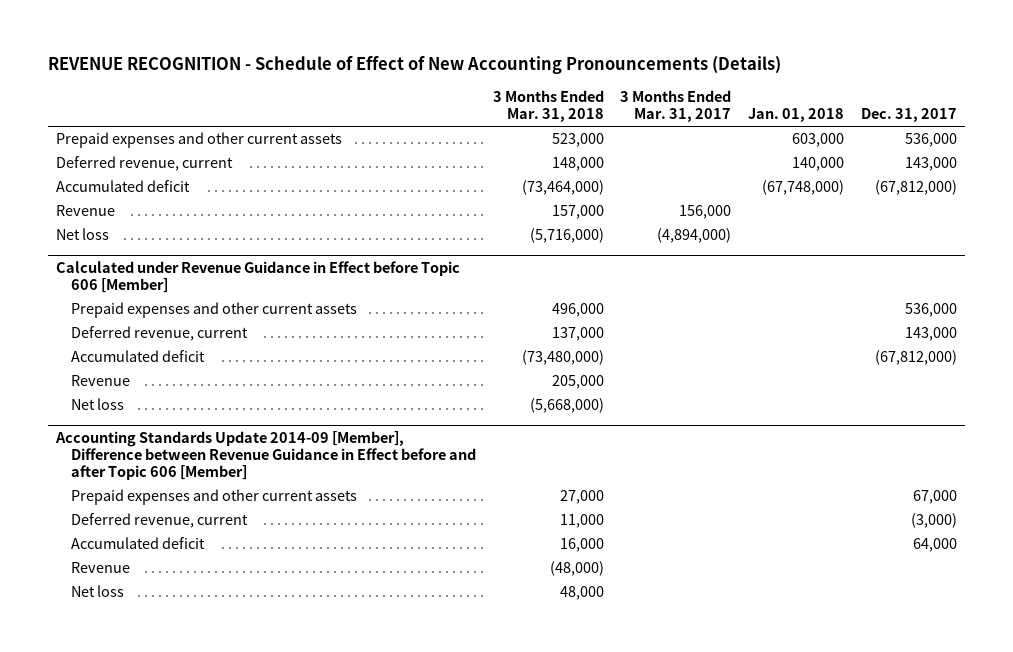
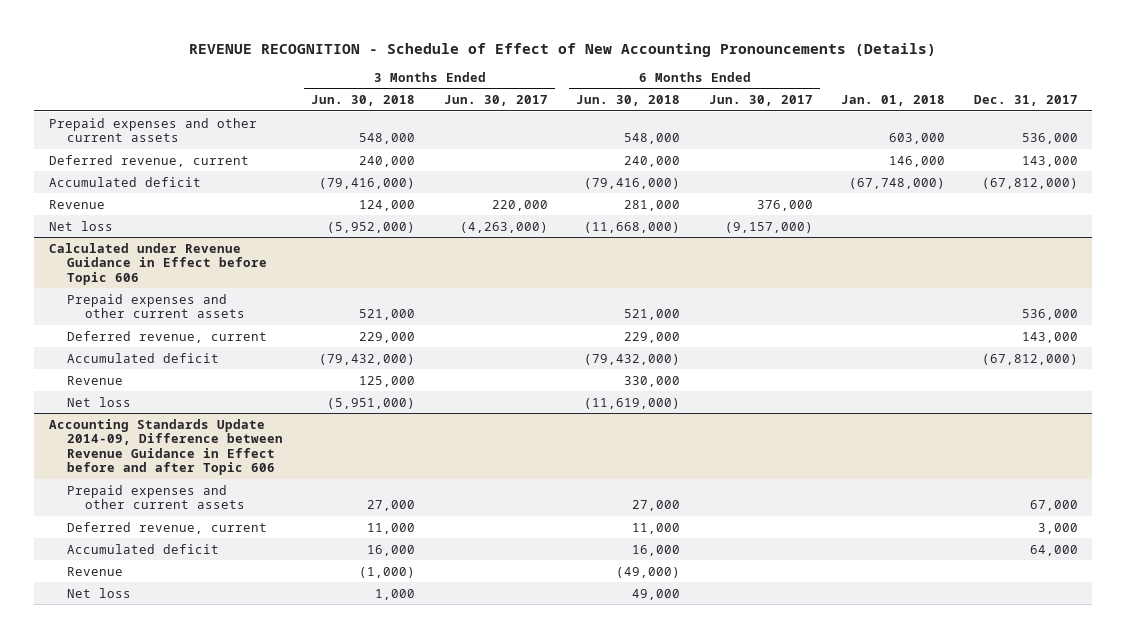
- | 3 Months Ended Mar. 31, 2018 | 3 Months Ended Mar. 31, 2017 | Jan. 01, 2018 | Dec. 31, 2017
+ | 3 Months Ended Jun. 30, 2018 | 3 Months Ended Jun. 30, 2017 | 6 Months Ended Jun. 30, 2018 | 6 Months Ended Jun. 30, 2017 | Jan. 01, 2018 | Dec. 31, 2017
- Deferred revenue, current | 148,000 | | 140,000 | 143,000
+ Deferred revenue, current | 240,000 | | 240,000 | | 146,000 | 143,000
- Calculated under Revenue Guidance in Effect before Topic 606 [Member]
+ Calculated under Revenue Guidance in Effect before Topic 606
- Accounting Standards Update 2014-09 [Member], Difference between Revenue Guidance in Effect before and after Topic 606 [Member]
+ Accounting Standards Update 2014-09, Difference between Revenue Guidance in Effect before and after Topic 606
- Deferred revenue, current | 11,000 | | | (3,000)
+ Deferred revenue, current | 11,000 | | 11,000 | | | 3,000

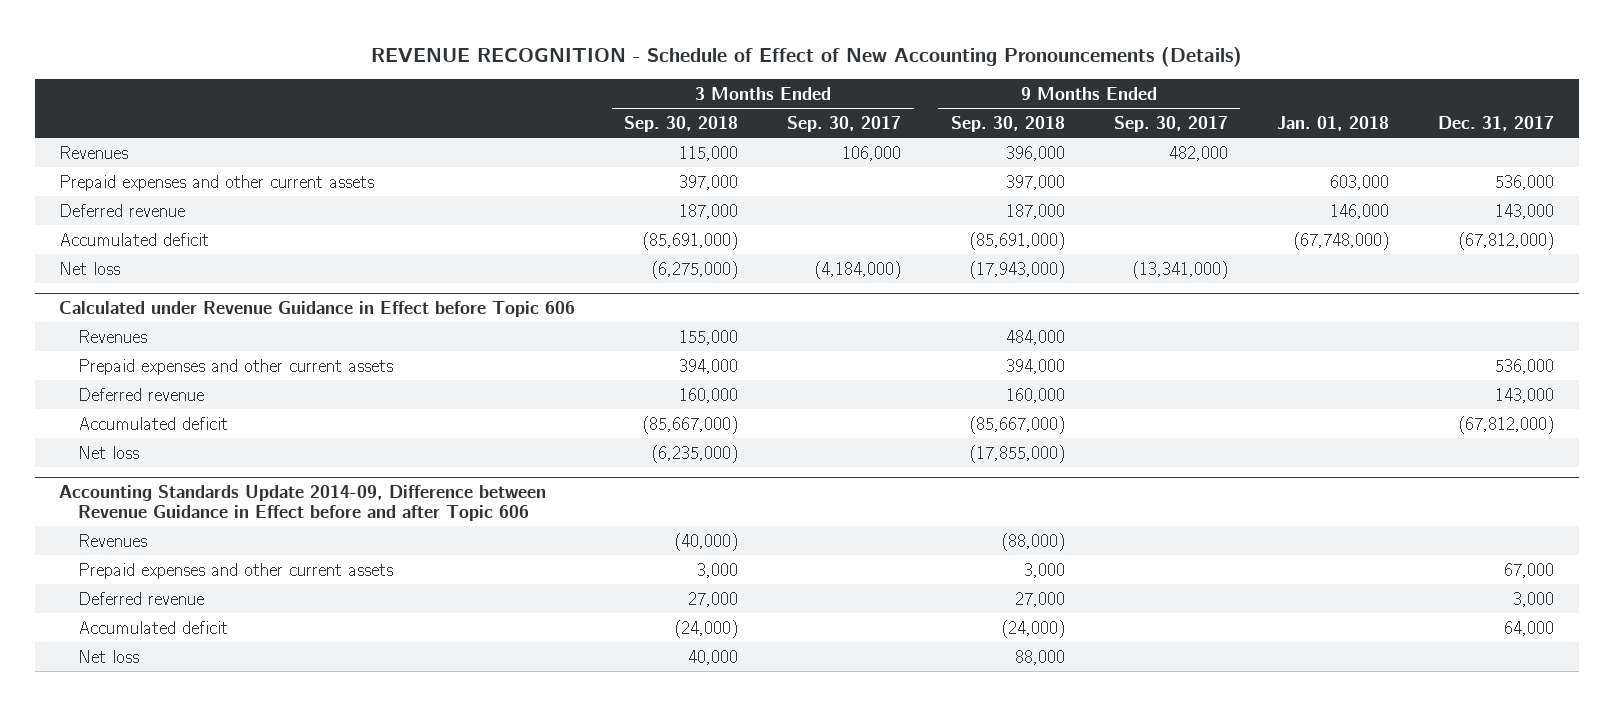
- | 3 Months Ended Jun. 30, 2018 | 3 Months Ended Jun. 30, 2017 | 6 Months Ended Jun. 30, 2018 | 6 Months Ended Jun. 30, 2017 | Jan. 01, 2018 | Dec. 31, 2017
+ | 3 Months Ended Sep. 30, 2018 | 3 Months Ended Sep. 30, 2017 | 9 Months Ended Sep. 30, 2018 | 9 Months Ended Sep. 30, 2017 | Jan. 01, 2018 | Dec. 31, 2017
+ Revenues | 115,000 | 106,000 | 396,000 | 482,000 | |
- Deferred revenue, current | 240,000 | | 240,000 | | 146,000 | 143,000
+ Deferred revenue | 187,000 | | 187,000 | | 146,000 | 143,000
- Revenue | 124,000 | 220,000 | 281,000 | 376,000 | |
@ Calculated under Revenue Guidance in Effect before Topic 606
+ Revenues | 155,000 | | 484,000 | | |
- Deferred revenue, current | 229,000 | | 229,000 | | | 143,000
+ Deferred revenue | 160,000 | | 160,000 | | | 143,000
- Revenue | 125,000 | | 330,000 | | |
@ Accounting Standards Update 2014-09, Difference between Revenue Guidance in Effect before and after Topic 606
+ Revenues | (40,000) | | (88,000) | | |
- Deferred revenue, current | 11,000 | | 11,000 | | | 3,000
+ Deferred revenue | 27,000 | | 27,000 | | | 3,000
- Revenue | (1,000) | | (49,000) | | |

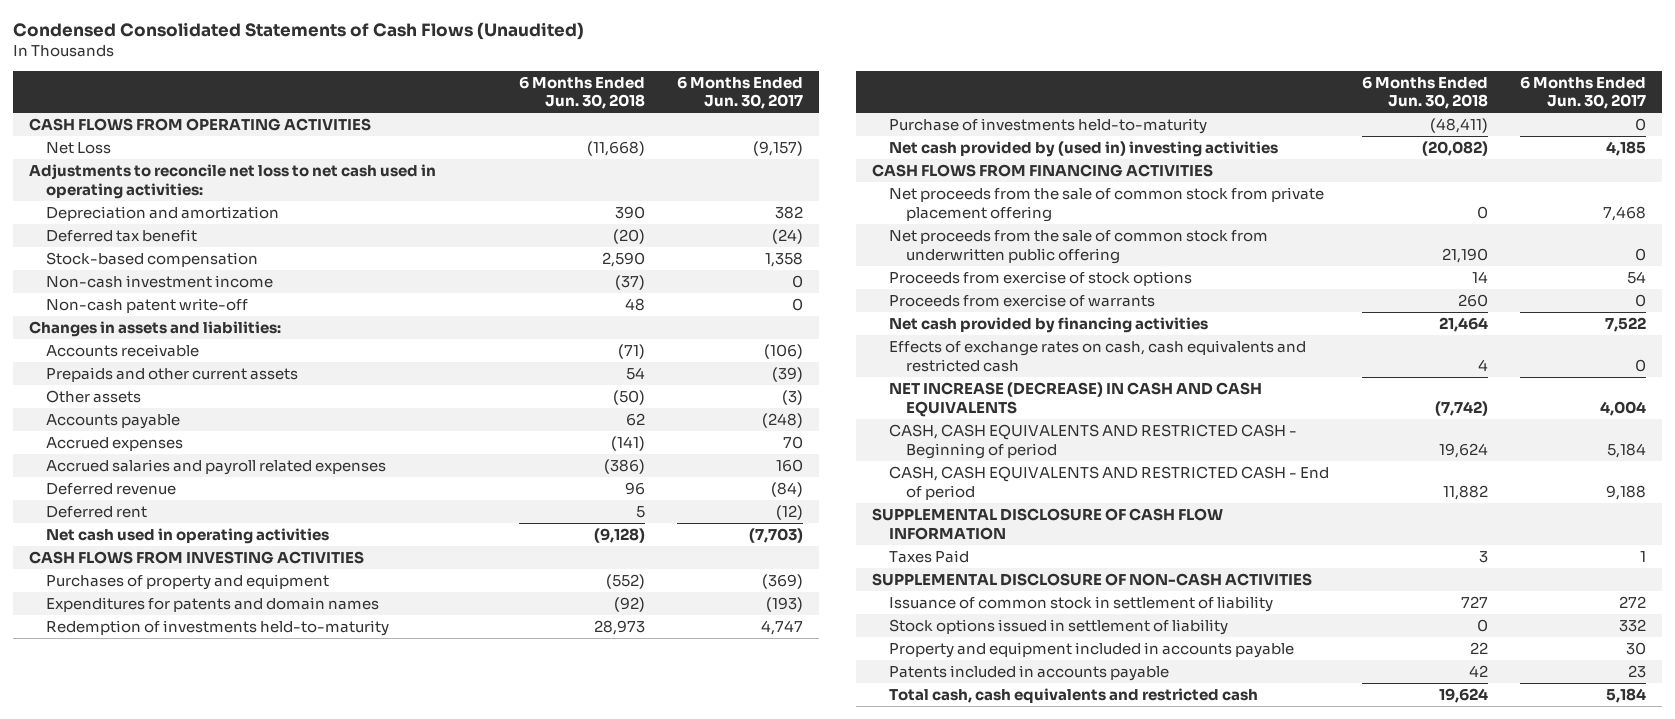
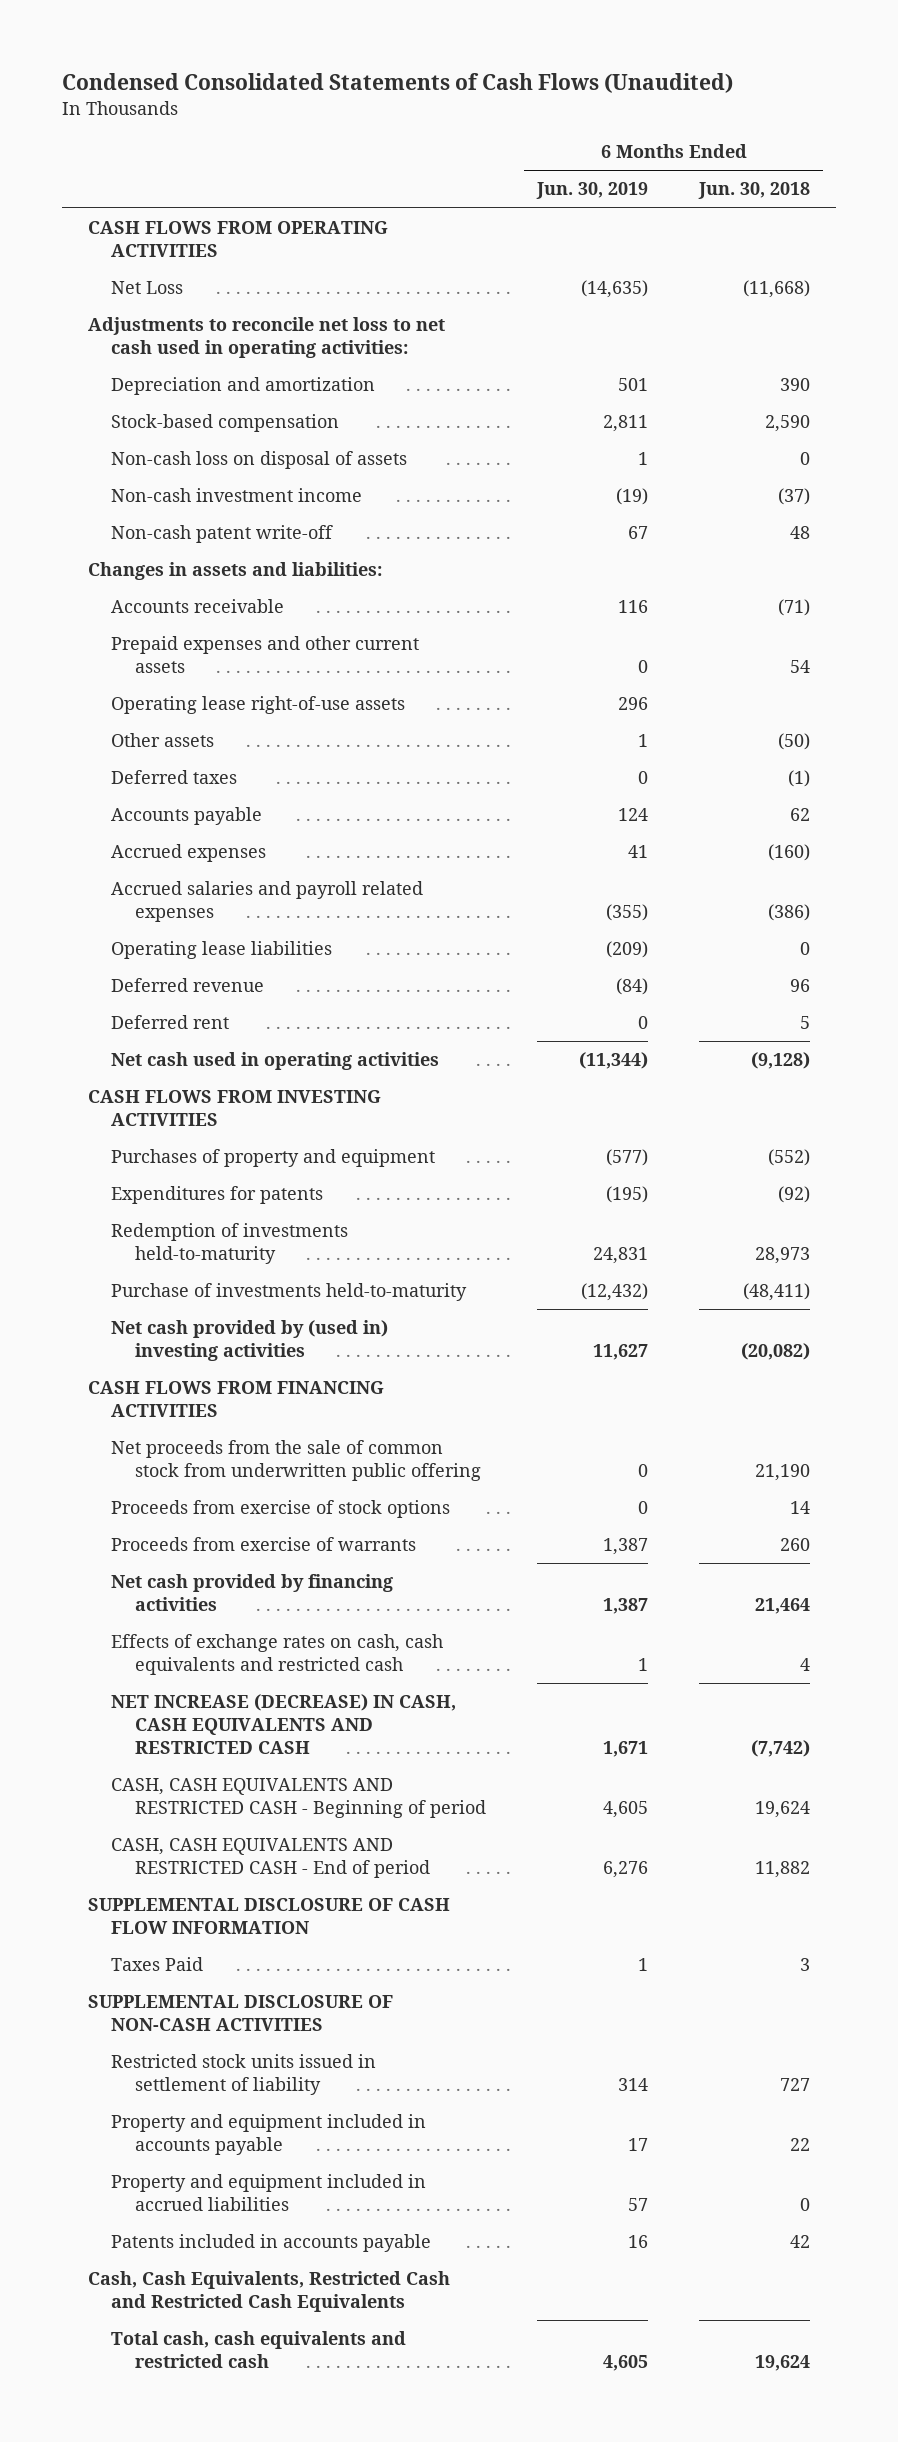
- | 6 Months Ended Jun. 30, 2018 | 6 Months Ended Jun. 30, 2017
+ | 6 Months Ended Jun. 30, 2019 | 6 Months Ended Jun. 30, 2018
- Deferred tax benefit | (20) | (24)
+ Non-cash loss on disposal of assets | 1 | 0
- Prepaids and other current assets | 54 | (39)
+ Prepaid expenses and other current assets | 0 | 54
+ Operating lease right-of-use assets | 296 |
+ Deferred taxes | 0 | (1)
- Accrued expenses | (141) | 70
+ Accrued expenses | 41 | (160)
+ Operating lease liabilities | (209) | 0
- Expenditures for patents and domain names | (92) | (193)
+ Expenditures for patents | (195) | (92)
- Net proceeds from the sale of common stock from private placement offering | 0 | 7,468
- NET INCREASE (DECREASE) IN CASH AND CASH EQUIVALENTS | (7,742) | 4,004
+ NET INCREASE (DECREASE) IN CASH, CASH EQUIVALENTS AND RESTRICTED CASH | 1,671 | (7,742)
- Issuance of common stock in settlement of liability | 727 | 272
- Stock options issued in settlement of liability | 0 | 332
+ Restricted stock units issued in settlement of liability | 314 | 727
+ Property and equipment included in accrued liabilities | 57 | 0
+ Cash, Cash Equivalents, Restricted Cash and Restricted Cash Equivalents

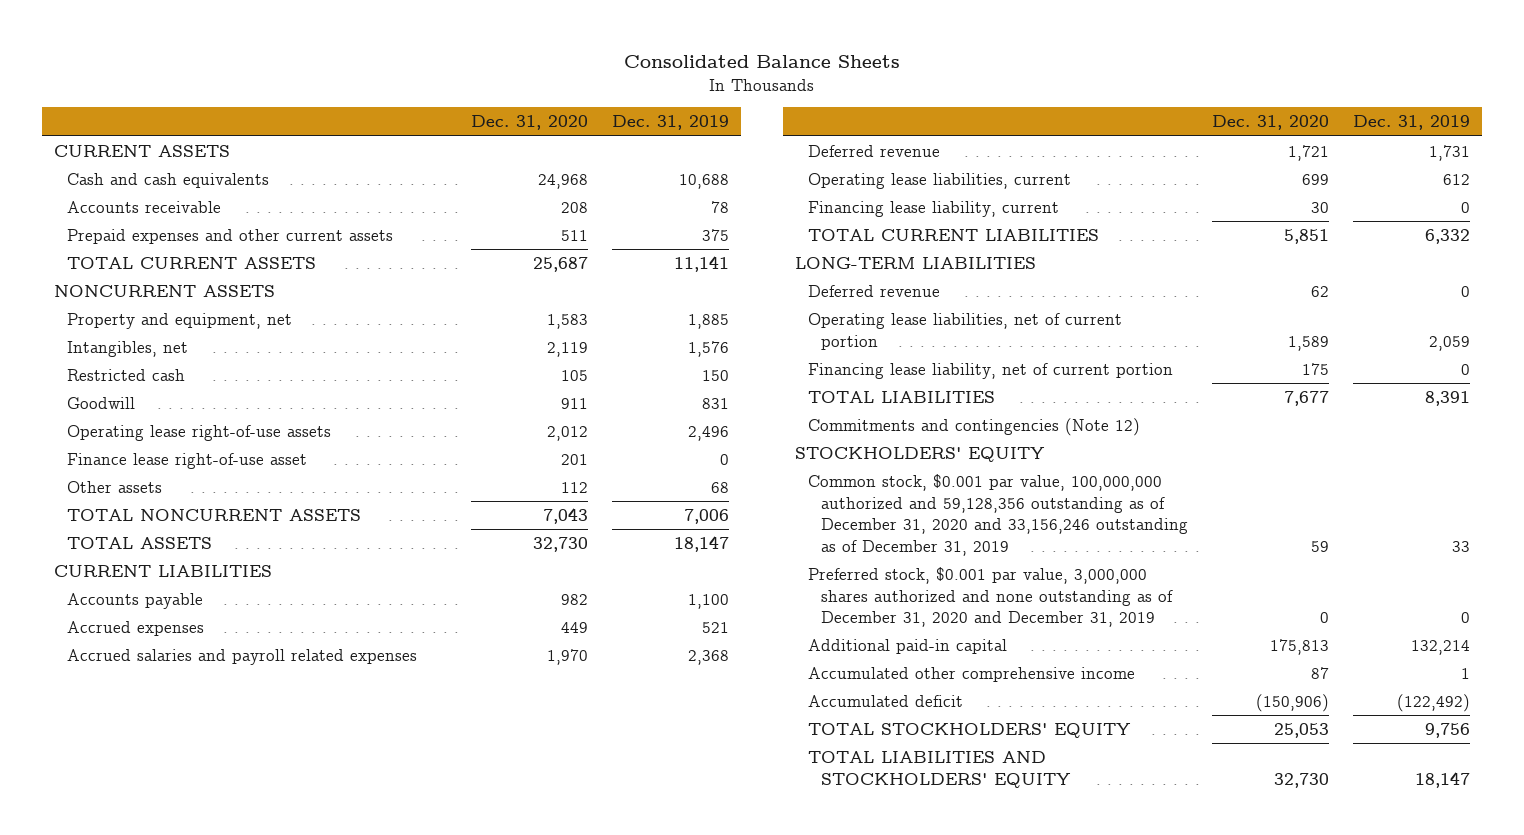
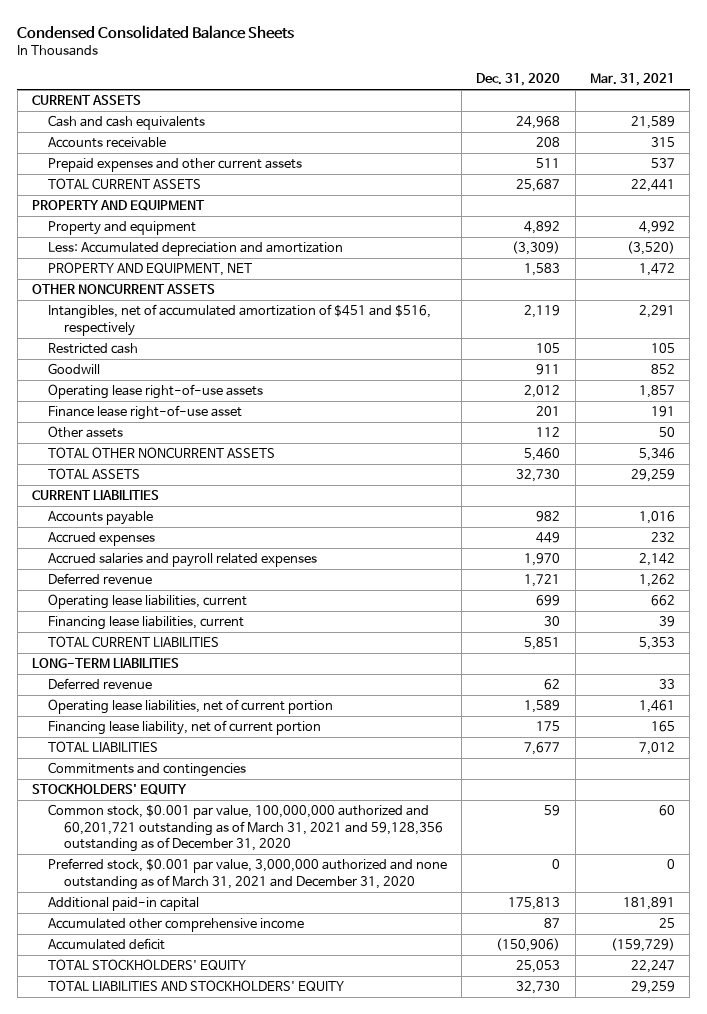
- Consolidated Balance Sheets
+ Condensed Consolidated Balance Sheets
- | Dec. 31, 2020 | Dec. 31, 2019
+ | Dec. 31, 2020 | Mar. 31, 2021
- NONCURRENT ASSETS
- Property and equipment, net | 1,583 | 1,885
- Intangibles, net | 2,119 | 1,576
+ PROPERTY AND EQUIPMENT
+ Property and equipment | 4,892 | 4,992
+ Less: Accumulated depreciation and amortization | (3,309) | (3,520)
+ PROPERTY AND EQUIPMENT, NET | 1,583 | 1,472
+ OTHER NONCURRENT ASSETS
+ Intangibles, net of accumulated amortization of $451 and $516, respectively | 2,119 | 2,291
- TOTAL NONCURRENT ASSETS | 7,043 | 7,006
+ TOTAL OTHER NONCURRENT ASSETS | 5,460 | 5,346
- Financing lease liability, current | 30 | 0
+ Financing lease liabilities, current | 30 | 39
- Commitments and contingencies (Note 12)
+ Commitments and contingencies
- Common stock, $0.001 par value, 100,000,000 authorized and 59,128,356 outstanding as of December 31, 2020 and 33,156,246 outstanding as of December 31, 2019 | 59 | 33
- Preferred stock, $0.001 par value, 3,000,000 shares authorized and none outstanding as of December 31, 2020 and December 31, 2019 | 0 | 0
+ Common stock, $0.001 par value, 100,000,000 authorized and 60,201,721 outstanding as of March 31, 2021 and 59,128,356 outstanding as of December 31, 2020 | 59 | 60
+ Preferred stock, $0.001 par value, 3,000,000 authorized and none outstanding as of March 31, 2021 and December 31, 2020 | 0 | 0

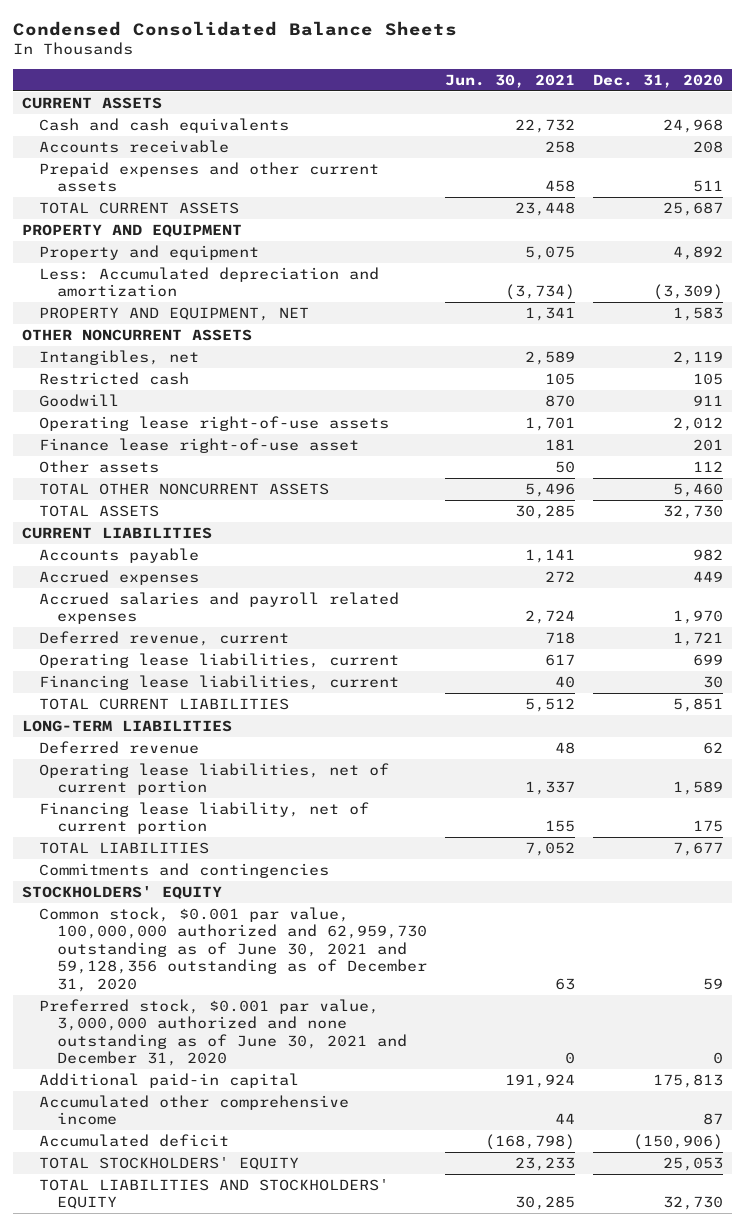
- | Dec. 31, 2020 | Mar. 31, 2021
+ | Jun. 30, 2021 | Dec. 31, 2020
- Intangibles, net of accumulated amortization of $451 and $516, respectively | 2,119 | 2,291
+ Intangibles, net | 2,589 | 2,119
- Deferred revenue | 1,721 | 1,262
+ Deferred revenue, current | 718 | 1,721
- Common stock, $0.001 par value, 100,000,000 authorized and 60,201,721 outstanding as of March 31, 2021 and 59,128,356 outstanding as of December 31, 2020 | 59 | 60
- Preferred stock, $0.001 par value, 3,000,000 authorized and none outstanding as of March 31, 2021 and December 31, 2020 | 0 | 0
+ Common stock, $0.001 par value, 100,000,000 authorized and 62,959,730 outstanding as of June 30, 2021 and 59,128,356 outstanding as of December 31, 2020 | 63 | 59
+ Preferred stock, $0.001 par value, 3,000,000 authorized and none outstanding as of June 30, 2021 and December 31, 2020 | 0 | 0

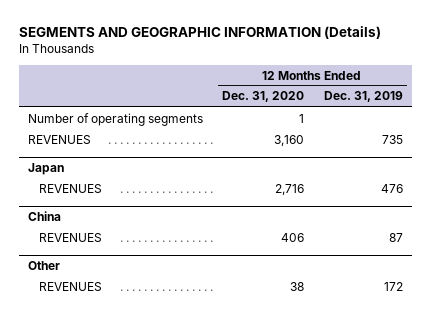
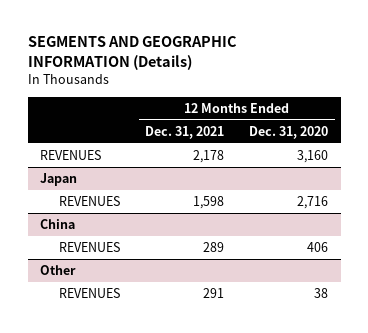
- | 12 Months Ended Dec. 31, 2020 | 12 Months Ended Dec. 31, 2019
+ | 12 Months Ended Dec. 31, 2021 | 12 Months Ended Dec. 31, 2020
- Number of operating segments | 1 |

